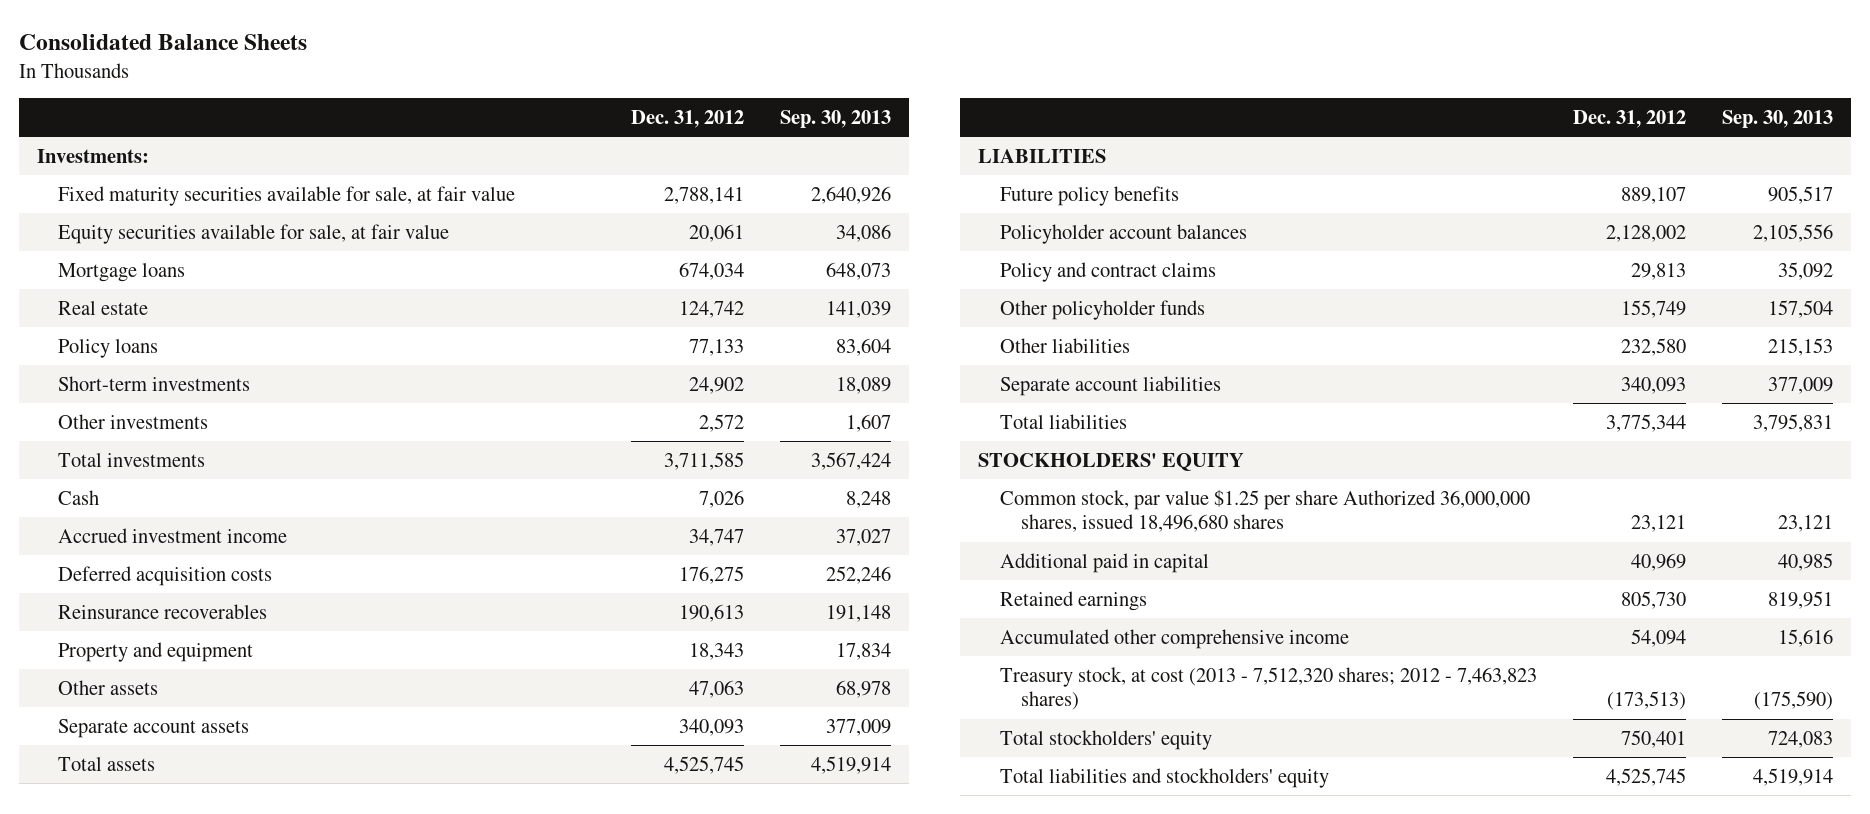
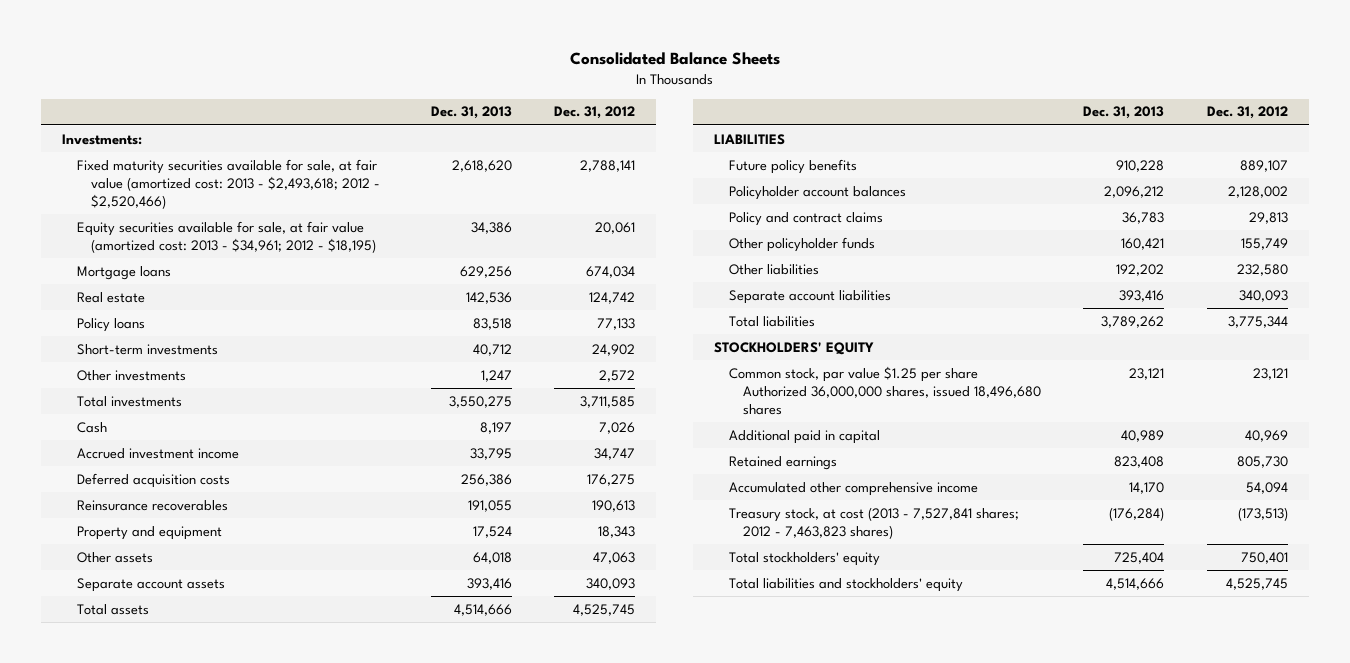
- | Dec. 31, 2012 | Sep. 30, 2013
+ | Dec. 31, 2013 | Dec. 31, 2012
- Fixed maturity securities available for sale, at fair value | 2,788,141 | 2,640,926
- Equity securities available for sale, at fair value | 20,061 | 34,086
+ Fixed maturity securities available for sale, at fair value (amortized cost: 2013 - $2,493,618; 2012 - $2,520,466) | 2,618,620 | 2,788,141
+ Equity securities available for sale, at fair value (amortized cost: 2013 - $34,961; 2012 - $18,195) | 34,386 | 20,061
- Treasury stock, at cost (2013 - 7,512,320 shares; 2012 - 7,463,823 shares) | (173,513) | (175,590)
+ Treasury stock, at cost (2013 - 7,527,841 shares; 2012 - 7,463,823 shares) | (176,284) | (173,513)

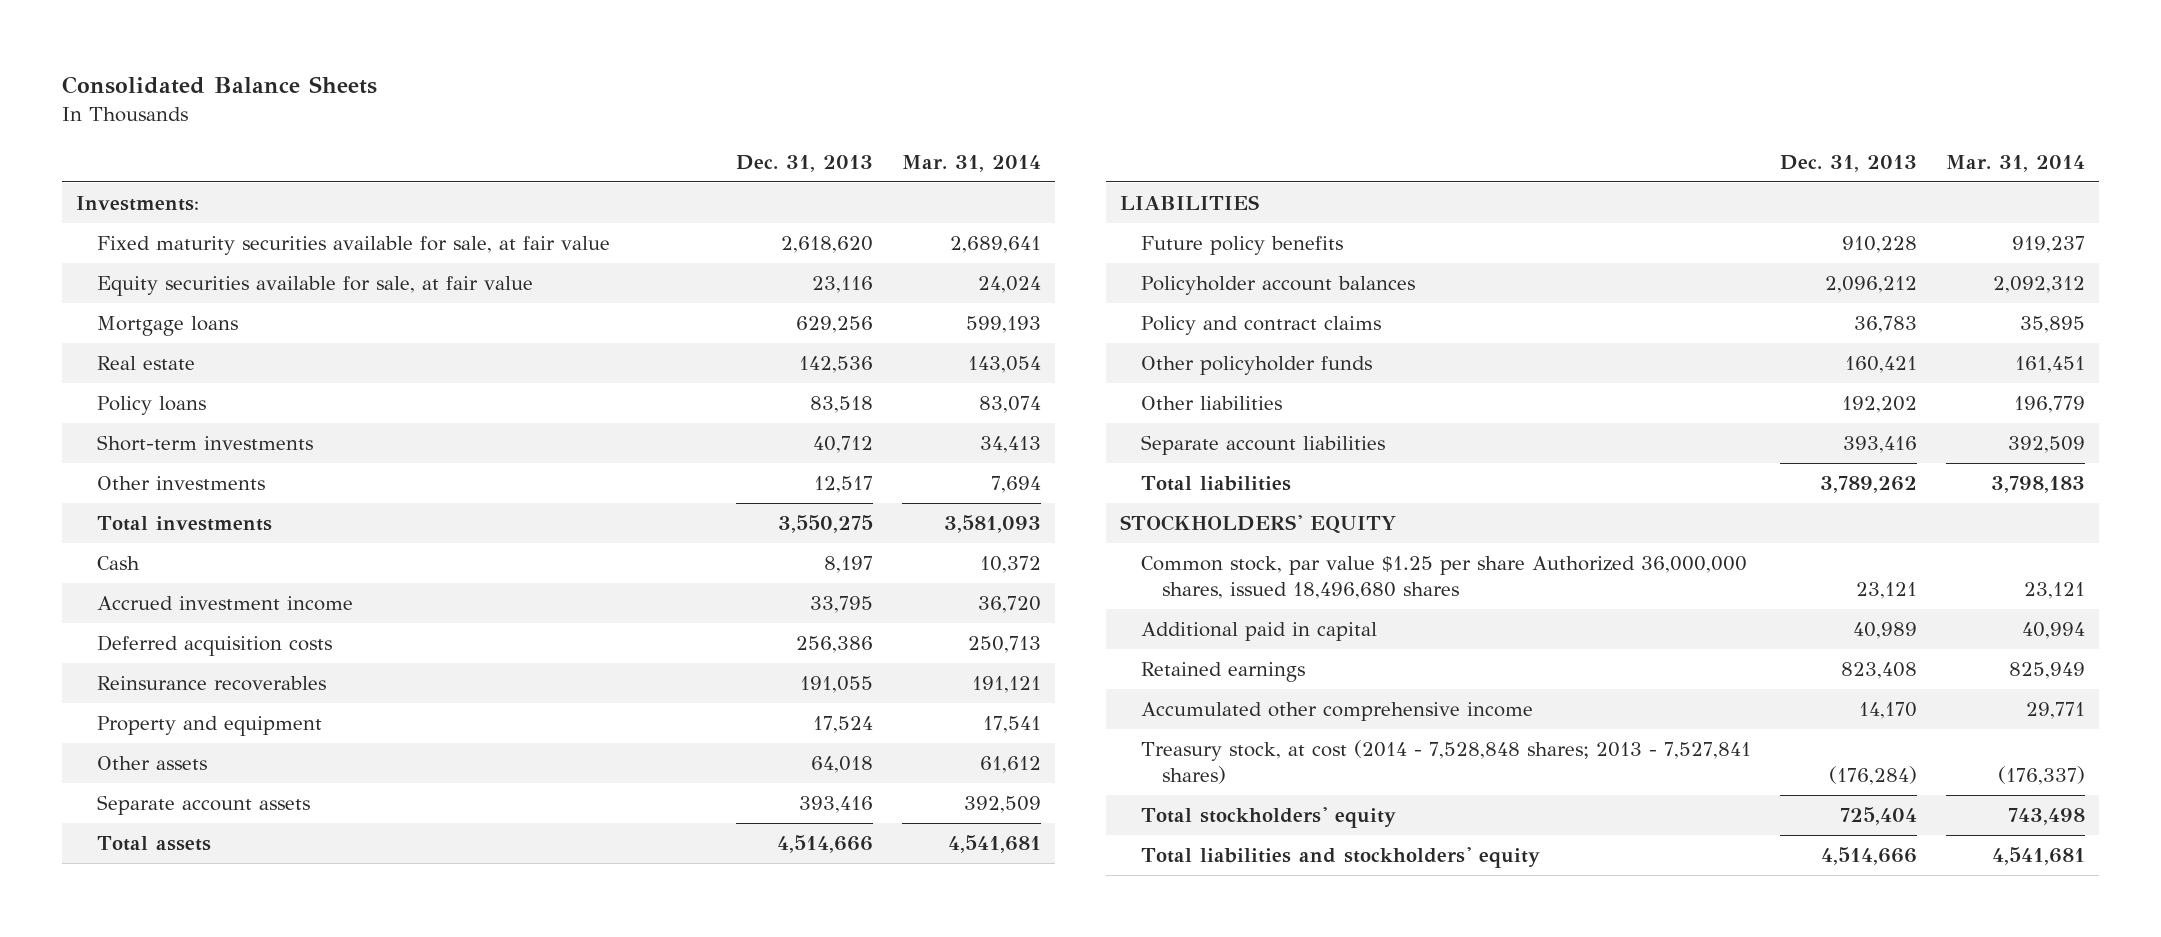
- | Dec. 31, 2013 | Dec. 31, 2012
+ | Dec. 31, 2013 | Mar. 31, 2014
- Fixed maturity securities available for sale, at fair value (amortized cost: 2013 - $2,493,618; 2012 - $2,520,466) | 2,618,620 | 2,788,141
- Equity securities available for sale, at fair value (amortized cost: 2013 - $34,961; 2012 - $18,195) | 34,386 | 20,061
+ Fixed maturity securities available for sale, at fair value | 2,618,620 | 2,689,641
+ Equity securities available for sale, at fair value | 23,116 | 24,024
- Other investments | 1,247 | 2,572
+ Other investments | 12,517 | 7,694
- Treasury stock, at cost (2013 - 7,527,841 shares; 2012 - 7,463,823 shares) | (176,284) | (173,513)
+ Treasury stock, at cost (2014 - 7,528,848 shares; 2013 - 7,527,841 shares) | (176,284) | (176,337)

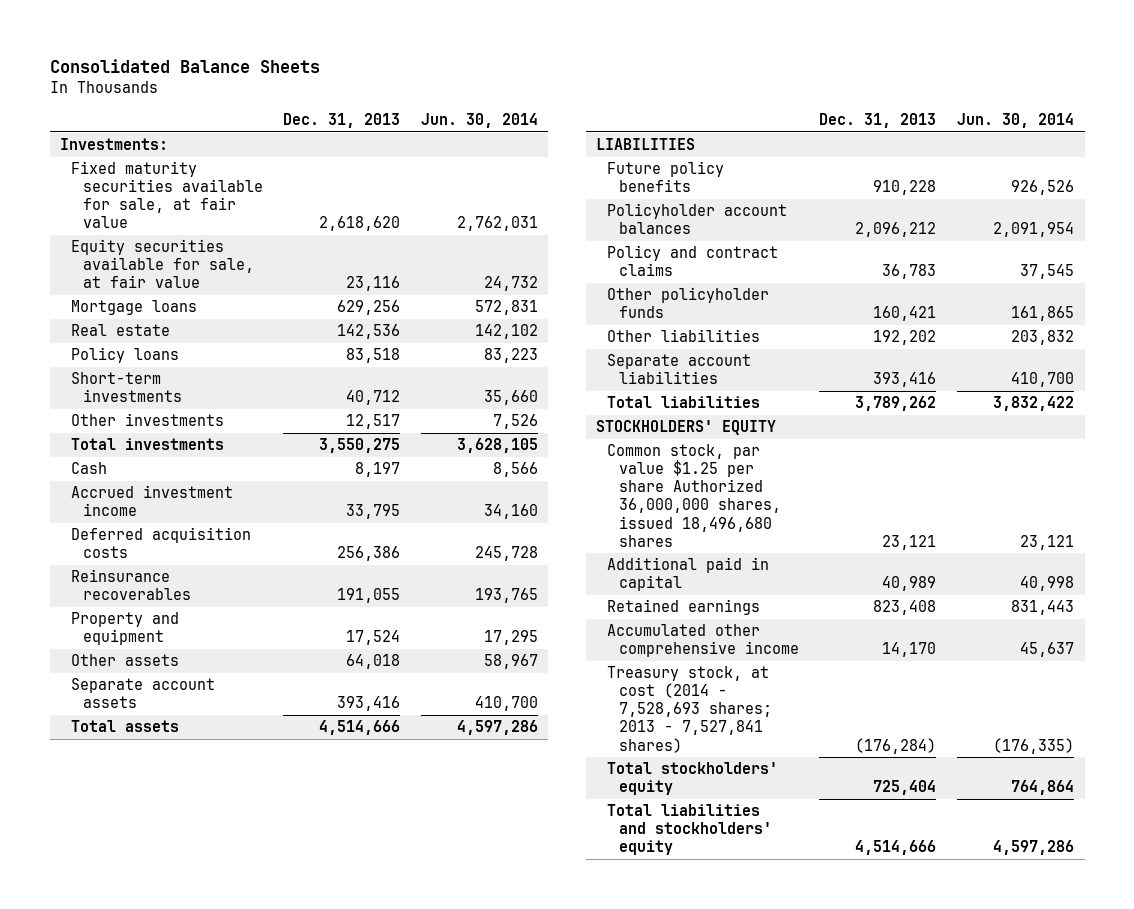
- | Dec. 31, 2013 | Mar. 31, 2014
+ | Dec. 31, 2013 | Jun. 30, 2014
- Treasury stock, at cost (2014 - 7,528,848 shares; 2013 - 7,527,841 shares) | (176,284) | (176,337)
+ Treasury stock, at cost (2014 - 7,528,693 shares; 2013 - 7,527,841 shares) | (176,284) | (176,335)

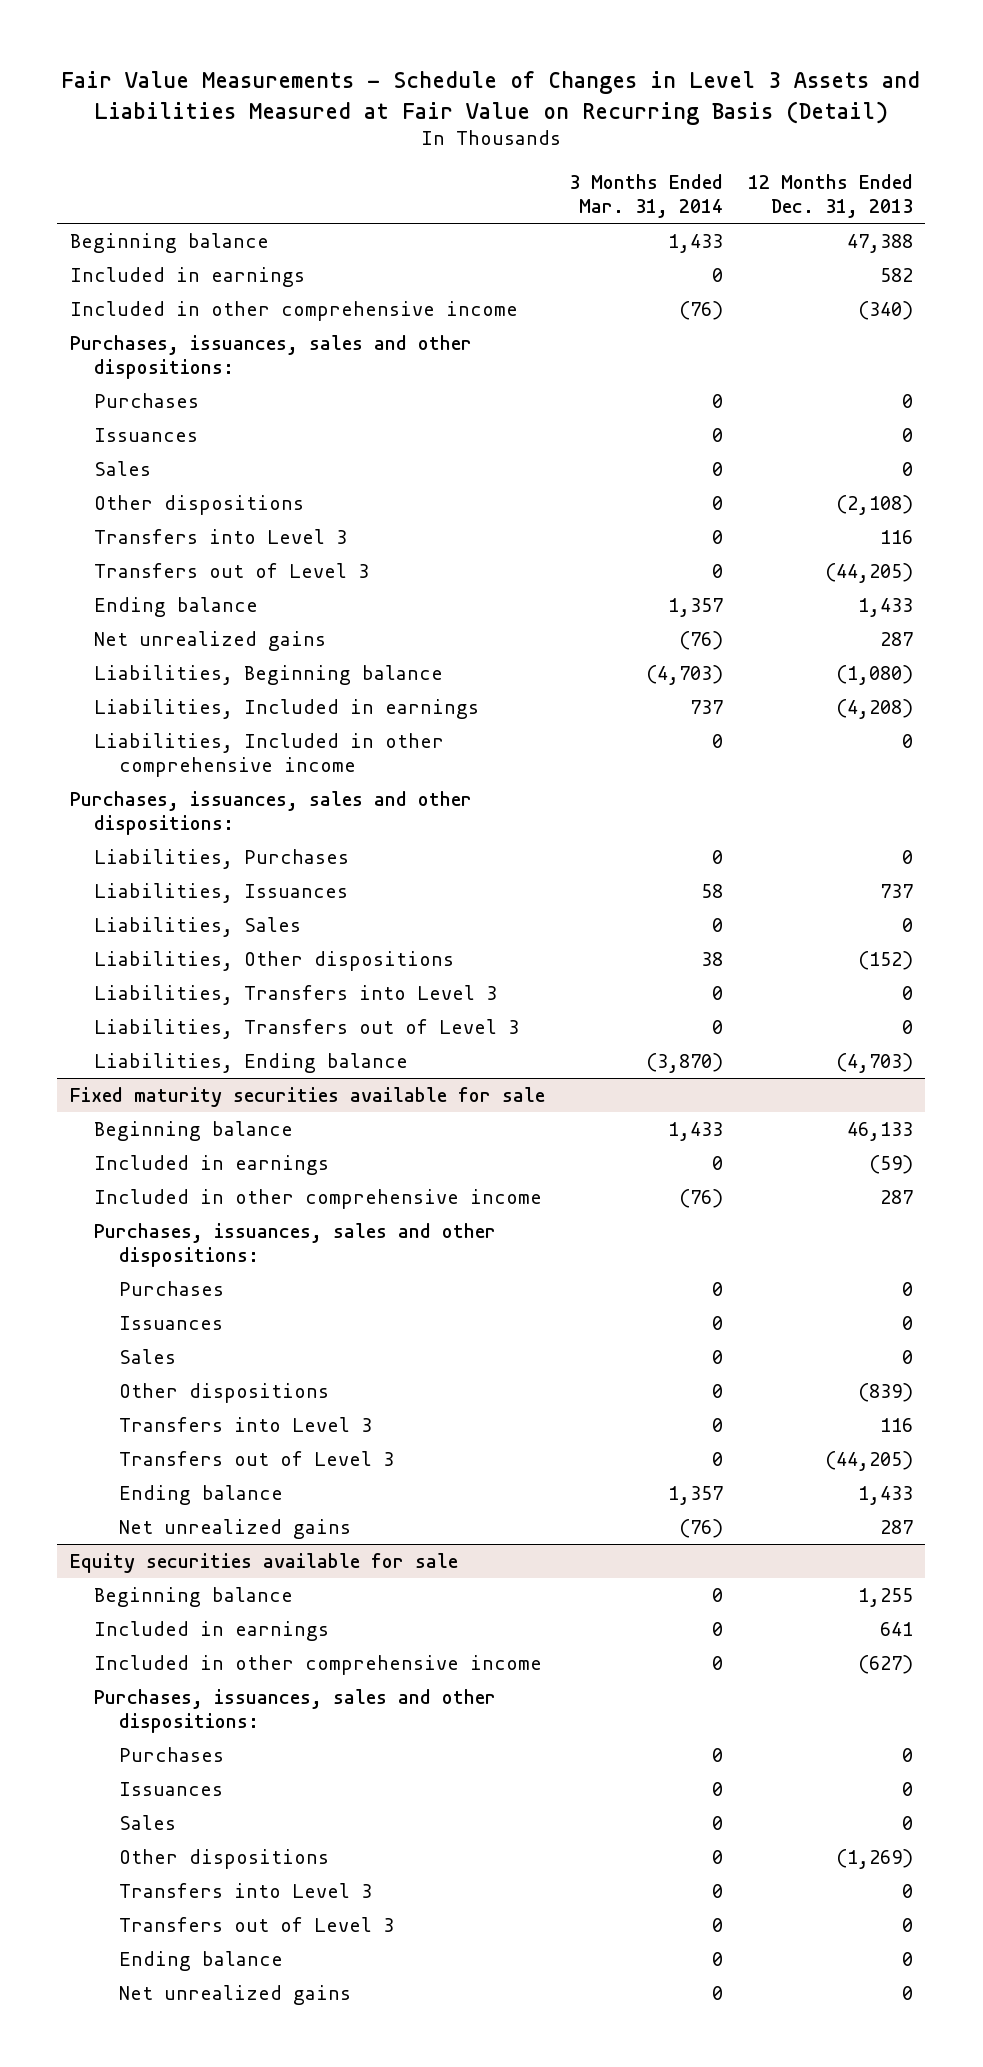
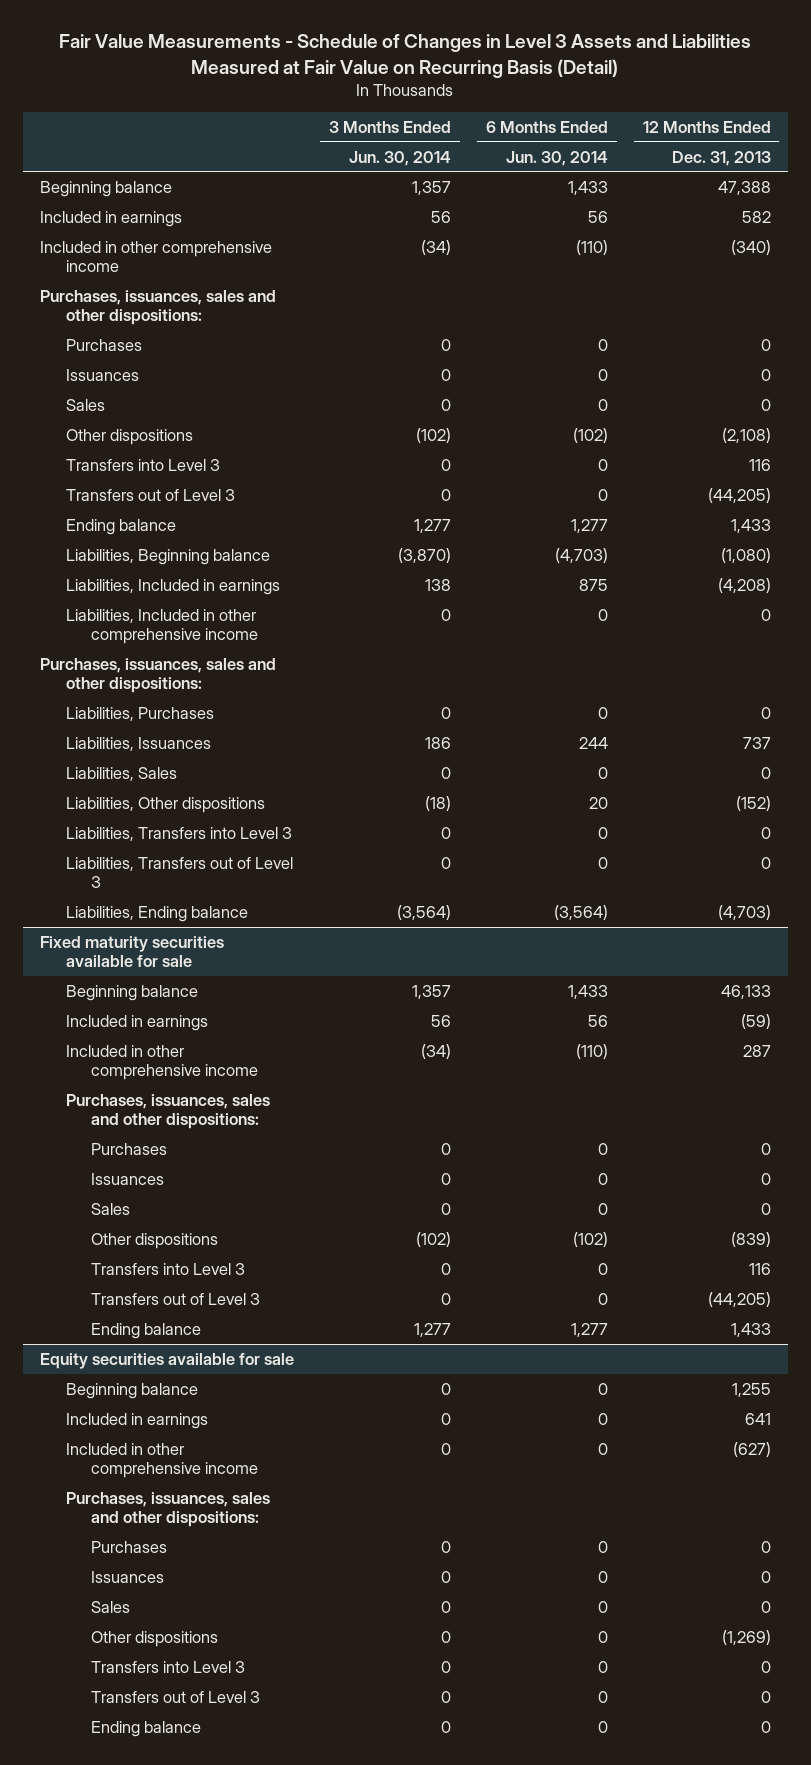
- | 3 Months Ended Mar. 31, 2014 | 12 Months Ended Dec. 31, 2013
+ | 3 Months Ended Jun. 30, 2014 | 6 Months Ended Jun. 30, 2014 | 12 Months Ended Dec. 31, 2013
- Net unrealized gains | (76) | 287
@ Fixed maturity securities available for sale
- Net unrealized gains | (76) | 287
@ Equity securities available for sale
- Net unrealized gains | 0 | 0

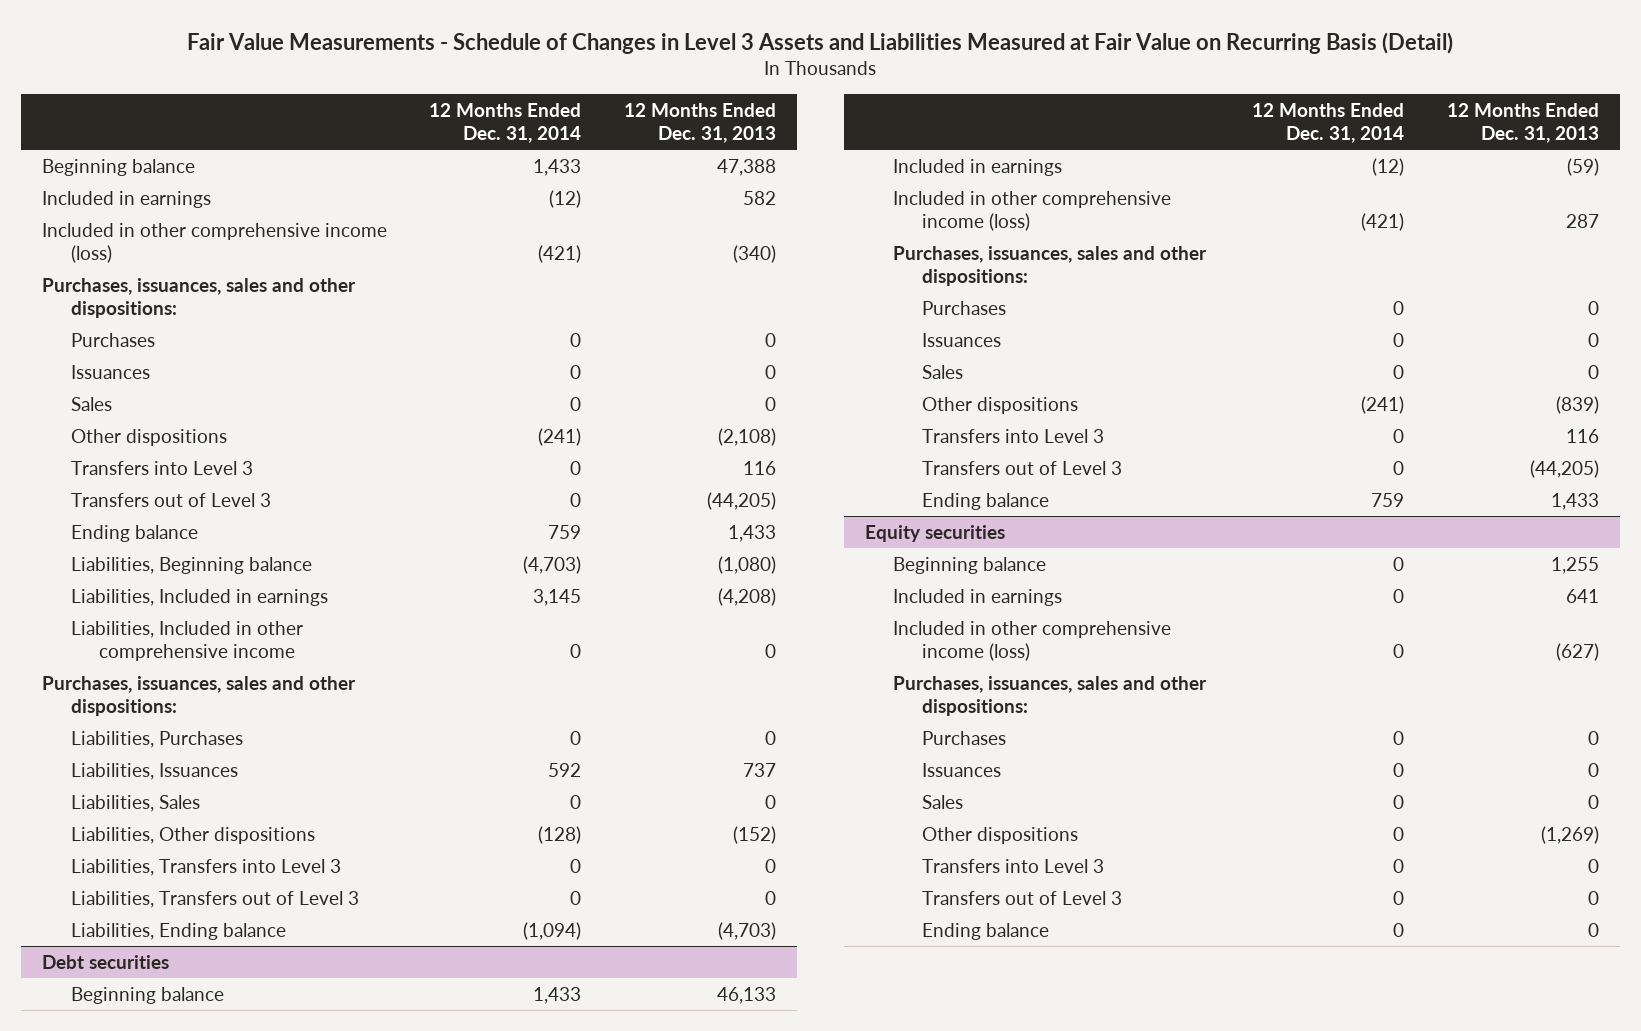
- | 3 Months Ended Jun. 30, 2014 | 6 Months Ended Jun. 30, 2014 | 12 Months Ended Dec. 31, 2013
+ | 12 Months Ended Dec. 31, 2014 | 12 Months Ended Dec. 31, 2013
- Included in other comprehensive income | (34) | (110) | (340)
+ Included in other comprehensive income (loss) | (421) | (340)
- Fixed maturity securities available for sale
+ Debt securities
- Included in other comprehensive income | (34) | (110) | 287
+ Included in other comprehensive income (loss) | (421) | 287
- Equity securities available for sale
+ Equity securities
- Included in other comprehensive income | 0 | 0 | (627)
+ Included in other comprehensive income (loss) | 0 | (627)

